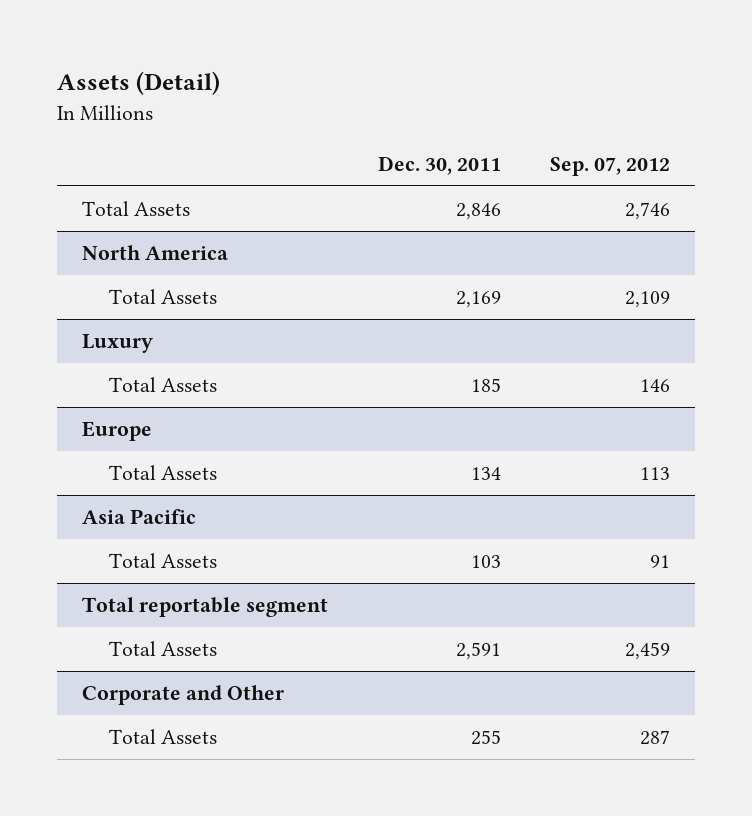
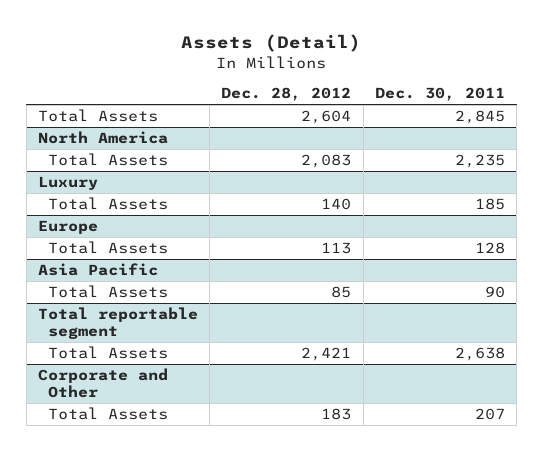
- | Dec. 30, 2011 | Sep. 07, 2012
+ | Dec. 28, 2012 | Dec. 30, 2011
- Total Assets | 2,846 | 2,746
+ Total Assets | 2,604 | 2,845
@ North America
- Total Assets | 2,169 | 2,109
+ Total Assets | 2,083 | 2,235
@ Europe
- Total Assets | 134 | 113
+ Total Assets | 113 | 128
@ Asia Pacific
- Total Assets | 103 | 91
+ Total Assets | 85 | 90
@ Total reportable segment
- Total Assets | 2,591 | 2,459
+ Total Assets | 2,421 | 2,638
@ Corporate and Other
- Total Assets | 255 | 287
+ Total Assets | 183 | 207

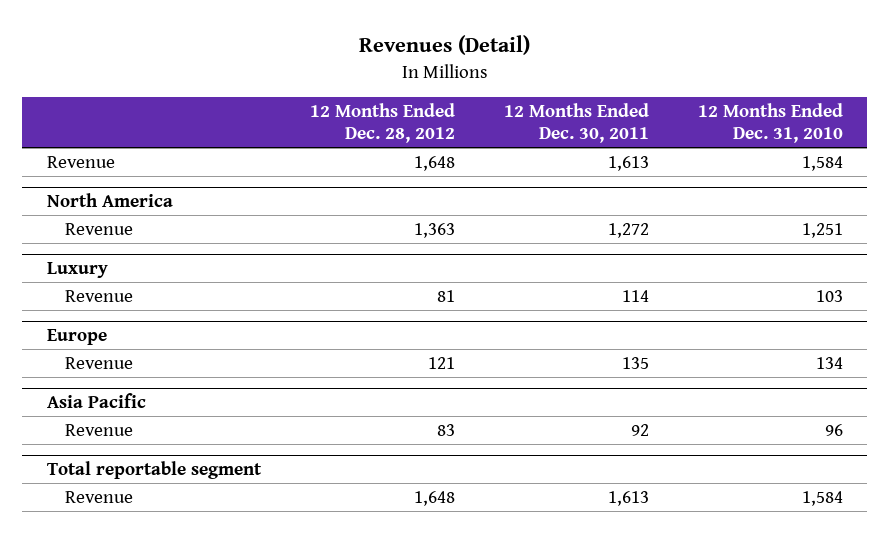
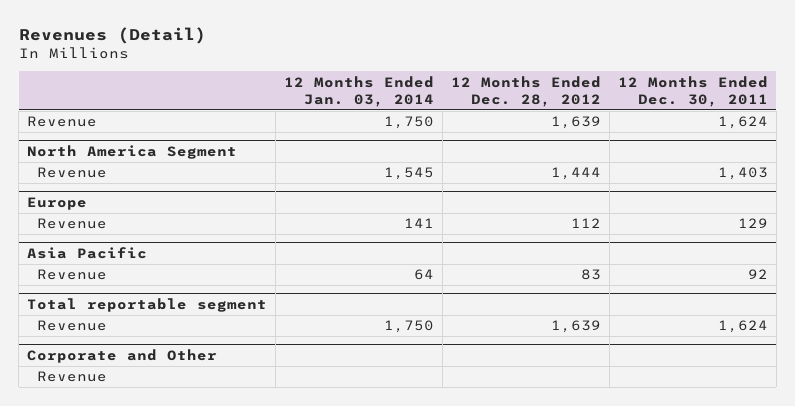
- | 12 Months Ended Dec. 28, 2012 | 12 Months Ended Dec. 30, 2011 | 12 Months Ended Dec. 31, 2010
+ | 12 Months Ended Jan. 03, 2014 | 12 Months Ended Dec. 28, 2012 | 12 Months Ended Dec. 30, 2011
- Revenue | 1,648 | 1,613 | 1,584
- North America
- Revenue | 1,363 | 1,272 | 1,251
- Luxury
- Revenue | 81 | 114 | 103
+ Revenue | 1,750 | 1,639 | 1,624
+ North America Segment
+ Revenue | 1,545 | 1,444 | 1,403
@ Europe
- Revenue | 121 | 135 | 134
+ Revenue | 141 | 112 | 129
@ Total reportable segment
- Revenue | 1,648 | 1,613 | 1,584
+ Revenue | 1,750 | 1,639 | 1,624
+ Corporate and Other
+ Revenue

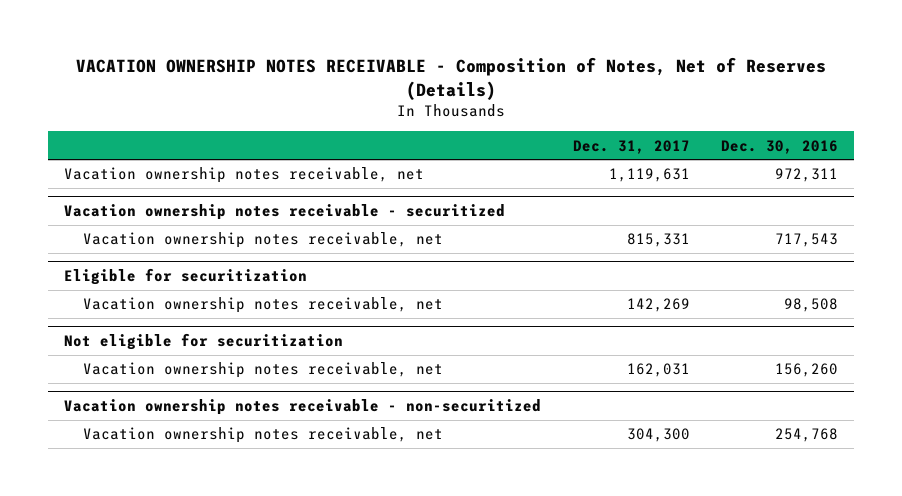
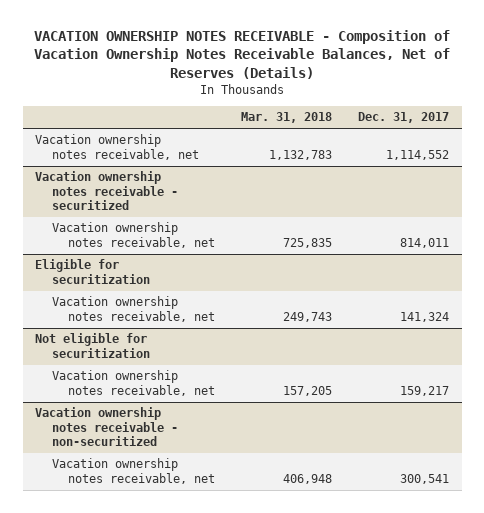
- VACATION OWNERSHIP NOTES RECEIVABLE - Composition of Notes, Net of Reserves (Details)
+ VACATION OWNERSHIP NOTES RECEIVABLE - Composition of Vacation Ownership Notes Receivable Balances, Net of Reserves (Details)
- | Dec. 31, 2017 | Dec. 30, 2016
+ | Mar. 31, 2018 | Dec. 31, 2017
- Vacation ownership notes receivable, net | 1,119,631 | 972,311
+ Vacation ownership notes receivable, net | 1,132,783 | 1,114,552
@ Vacation ownership notes receivable - securitized
- Vacation ownership notes receivable, net | 815,331 | 717,543
+ Vacation ownership notes receivable, net | 725,835 | 814,011
@ Eligible for securitization
- Vacation ownership notes receivable, net | 142,269 | 98,508
+ Vacation ownership notes receivable, net | 249,743 | 141,324
@ Not eligible for securitization
- Vacation ownership notes receivable, net | 162,031 | 156,260
+ Vacation ownership notes receivable, net | 157,205 | 159,217
@ Vacation ownership notes receivable - non-securitized
- Vacation ownership notes receivable, net | 304,300 | 254,768
+ Vacation ownership notes receivable, net | 406,948 | 300,541

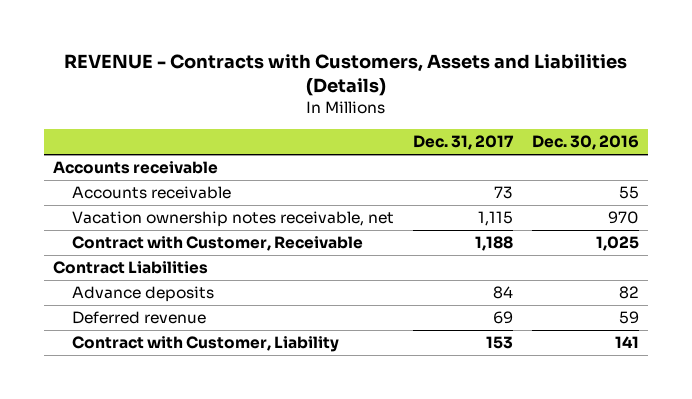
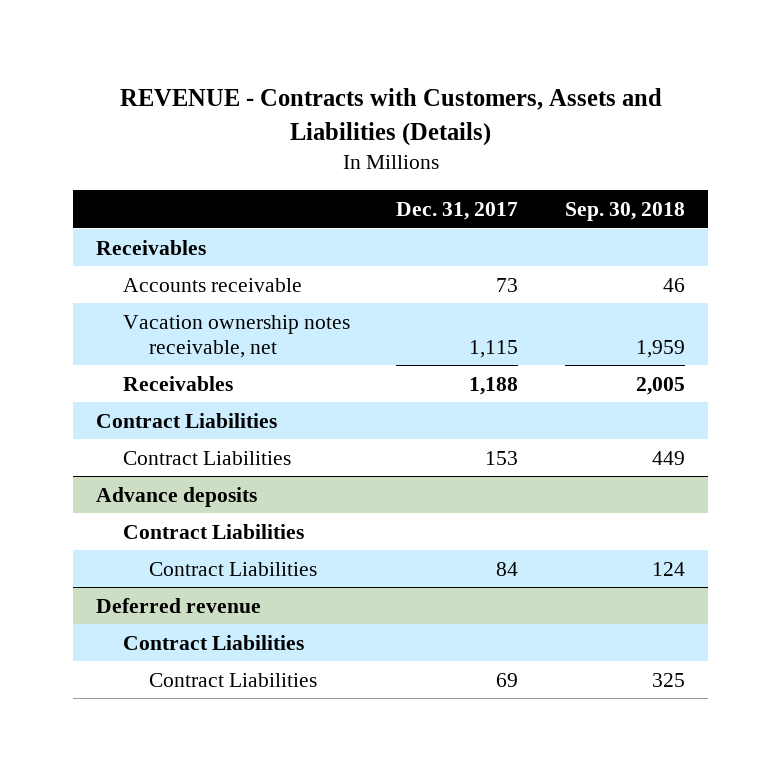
- | Dec. 31, 2017 | Dec. 30, 2016
+ | Dec. 31, 2017 | Sep. 30, 2018
- Accounts receivable
+ Receivables
- Contract with Customer, Receivable | 1,188 | 1,025
+ Receivables | 1,188 | 2,005
- Advance deposits | 84 | 82
- Deferred revenue | 69 | 59
- Contract with Customer, Liability | 153 | 141
+ Contract Liabilities | 153 | 449
+ Advance deposits
+ Contract Liabilities
+ Contract Liabilities | 84 | 124
+ Deferred revenue
+ Contract Liabilities
+ Contract Liabilities | 69 | 325

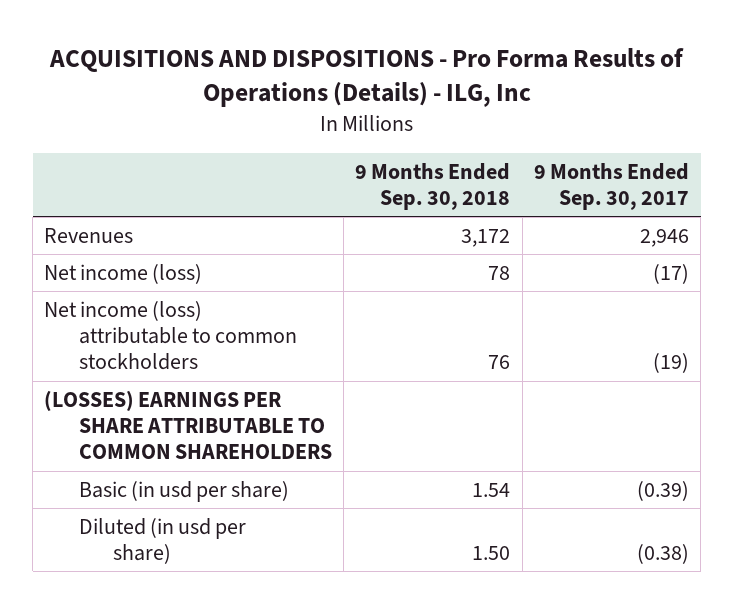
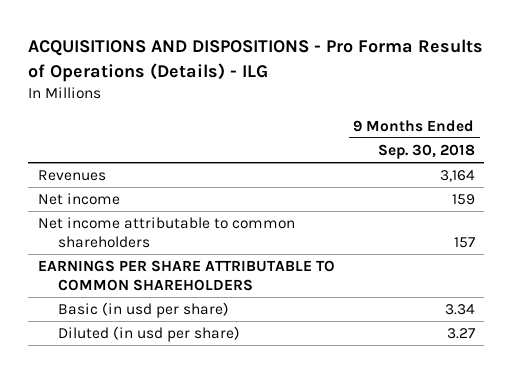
- ACQUISITIONS AND DISPOSITIONS - Pro Forma Results of Operations (Details) - ILG, Inc
+ ACQUISITIONS AND DISPOSITIONS - Pro Forma Results of Operations (Details) - ILG
- | 9 Months Ended Sep. 30, 2018 | 9 Months Ended Sep. 30, 2017
+ | 9 Months Ended Sep. 30, 2018
- Revenues | 3,172 | 2,946
- Net income (loss) | 78 | (17)
- Net income (loss) attributable to common stockholders | 76 | (19)
- (LOSSES) EARNINGS PER SHARE ATTRIBUTABLE TO COMMON SHAREHOLDERS
- Basic (in usd per share) | 1.54 | (0.39)
- Diluted (in usd per share) | 1.50 | (0.38)
+ Revenues | 3,164
+ Net income | 159
+ Net income attributable to common shareholders | 157
+ EARNINGS PER SHARE ATTRIBUTABLE TO COMMON SHAREHOLDERS
+ Basic (in usd per share) | 3.34
+ Diluted (in usd per share) | 3.27

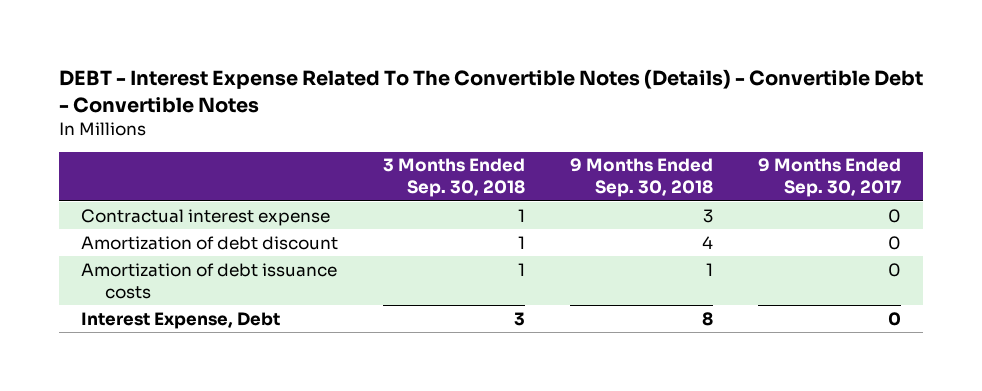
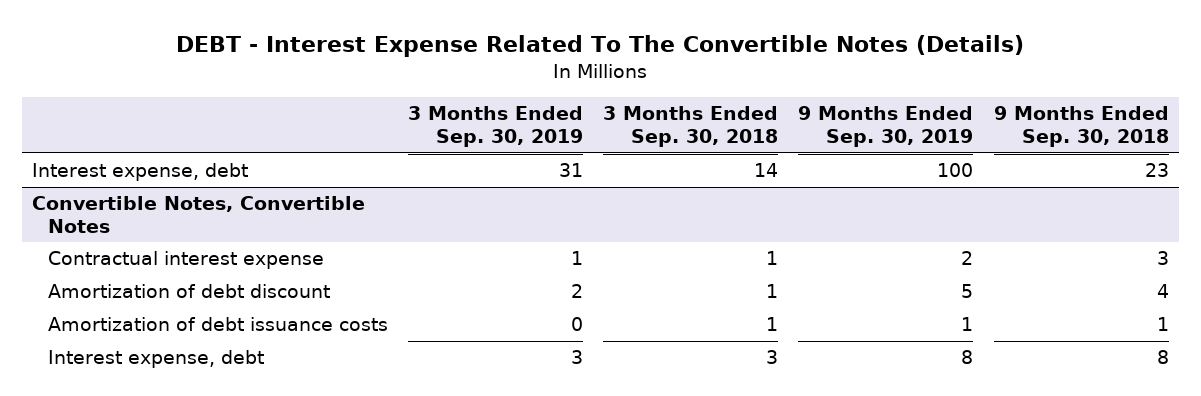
- DEBT - Interest Expense Related To The Convertible Notes (Details) - Convertible Debt - Convertible Notes
+ DEBT - Interest Expense Related To The Convertible Notes (Details)
- | 3 Months Ended Sep. 30, 2018 | 9 Months Ended Sep. 30, 2018 | 9 Months Ended Sep. 30, 2017
+ | 3 Months Ended Sep. 30, 2019 | 3 Months Ended Sep. 30, 2018 | 9 Months Ended Sep. 30, 2019 | 9 Months Ended Sep. 30, 2018
+ Interest expense, debt | 31 | 14 | 100 | 23
+ Convertible Notes, Convertible Notes
- Interest Expense, Debt | 3 | 8 | 0
+ Interest expense, debt | 3 | 3 | 8 | 8

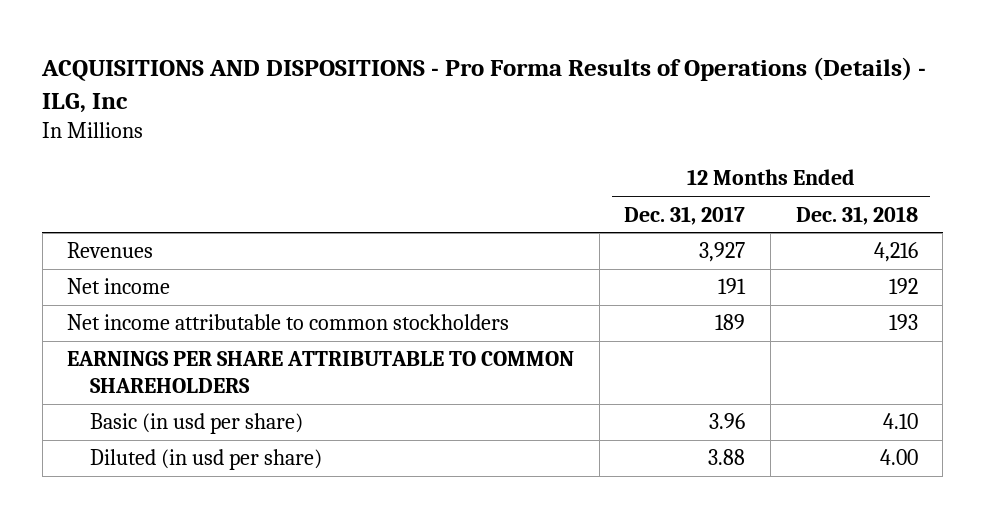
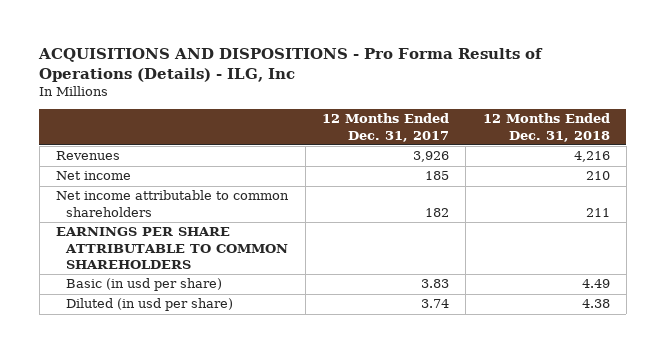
- Revenues | 3,927 | 4,216
- Net income | 191 | 192
- Net income attributable to common stockholders | 189 | 193
+ Revenues | 3,926 | 4,216
+ Net income | 185 | 210
+ Net income attributable to common shareholders | 182 | 211
- Basic (in usd per share) | 3.96 | 4.10
- Diluted (in usd per share) | 3.88 | 4.00
+ Basic (in usd per share) | 3.83 | 4.49
+ Diluted (in usd per share) | 3.74 | 4.38

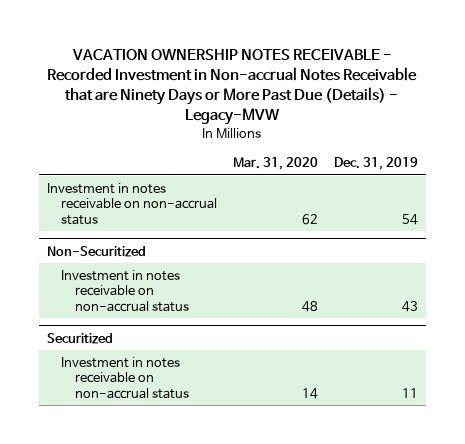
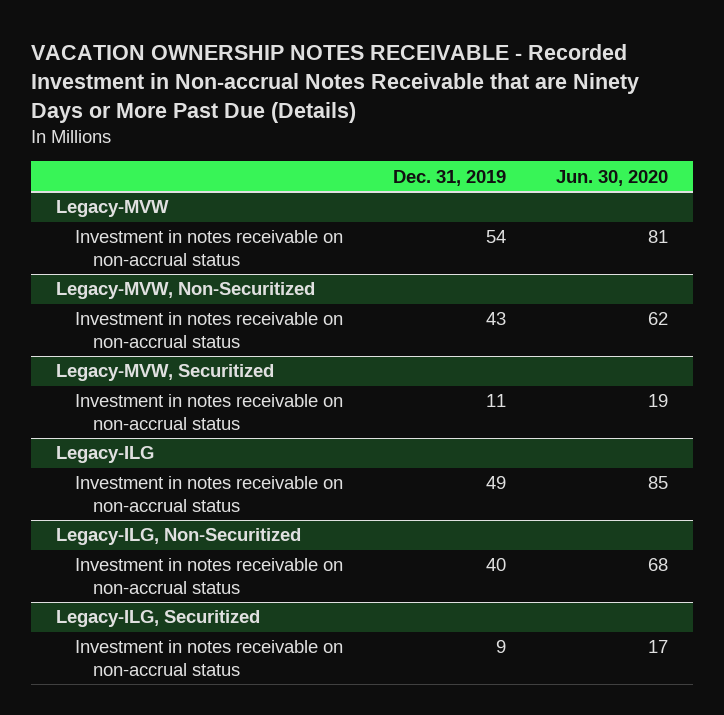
- VACATION OWNERSHIP NOTES RECEIVABLE - Recorded Investment in Non-accrual Notes Receivable that are Ninety Days or More Past Due (Details) - Legacy-MVW
+ VACATION OWNERSHIP NOTES RECEIVABLE - Recorded Investment in Non-accrual Notes Receivable that are Ninety Days or More Past Due (Details)
- | Mar. 31, 2020 | Dec. 31, 2019
+ | Dec. 31, 2019 | Jun. 30, 2020
+ Legacy-MVW
- Non-Securitized
+ Legacy-MVW, Non-Securitized
- Securitized
+ Legacy-MVW, Securitized
+ Legacy-ILG
+ Investment in notes receivable on non-accrual status | 49 | 85
+ Legacy-ILG, Non-Securitized
+ Investment in notes receivable on non-accrual status | 40 | 68
+ Legacy-ILG, Securitized
+ Investment in notes receivable on non-accrual status | 9 | 17

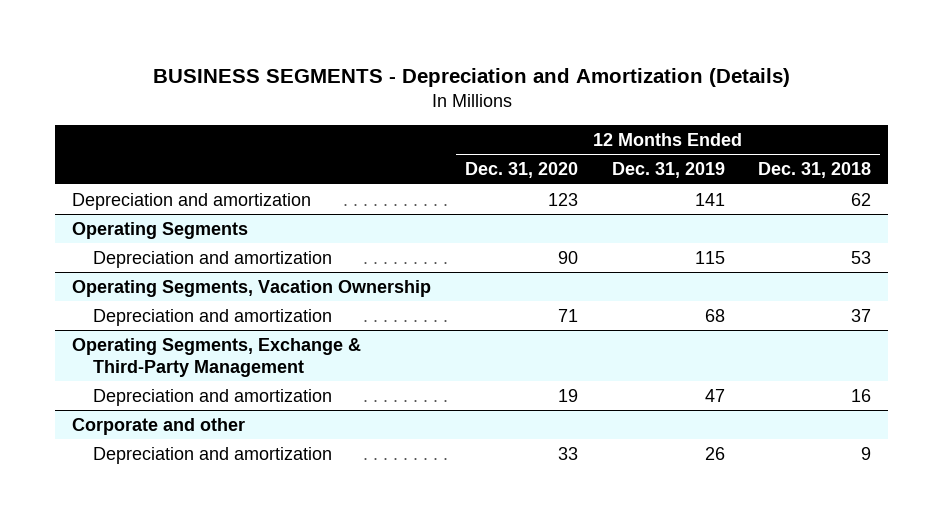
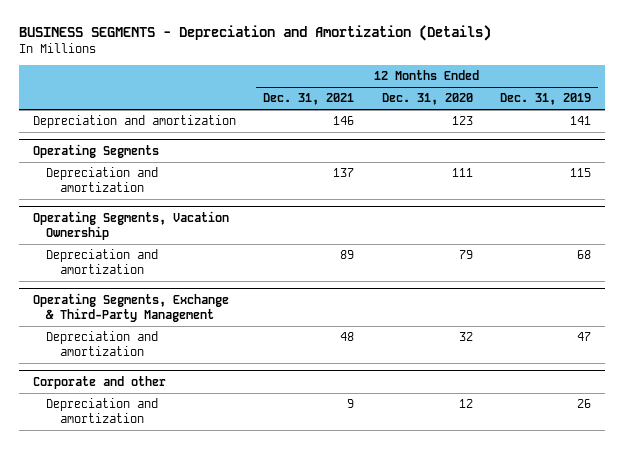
- | 12 Months Ended Dec. 31, 2020 | 12 Months Ended Dec. 31, 2019 | 12 Months Ended Dec. 31, 2018
+ | 12 Months Ended Dec. 31, 2021 | 12 Months Ended Dec. 31, 2020 | 12 Months Ended Dec. 31, 2019
@ Operating Segments
- Depreciation and amortization | 90 | 115 | 53
+ Depreciation and amortization | 137 | 111 | 115
@ Operating Segments, Vacation Ownership
- Depreciation and amortization | 71 | 68 | 37
+ Depreciation and amortization | 89 | 79 | 68
@ Operating Segments, Exchange & Third-Party Management
- Depreciation and amortization | 19 | 47 | 16
+ Depreciation and amortization | 48 | 32 | 47
@ Corporate and other
- Depreciation and amortization | 33 | 26 | 9
+ Depreciation and amortization | 9 | 12 | 26

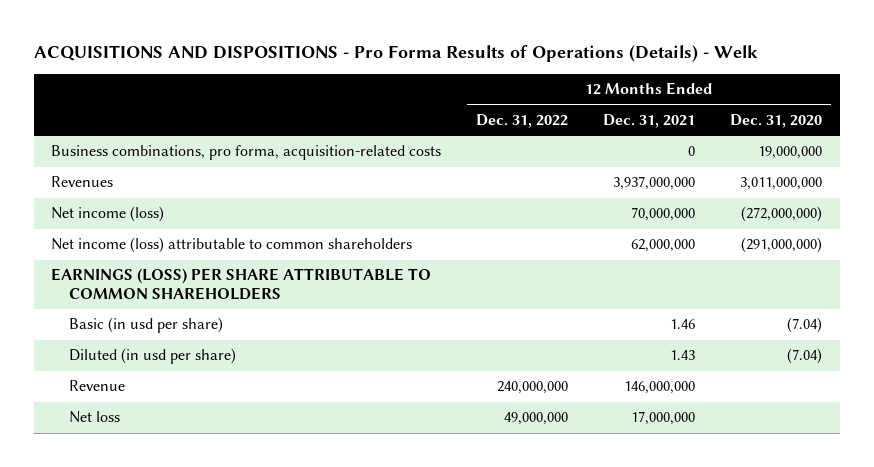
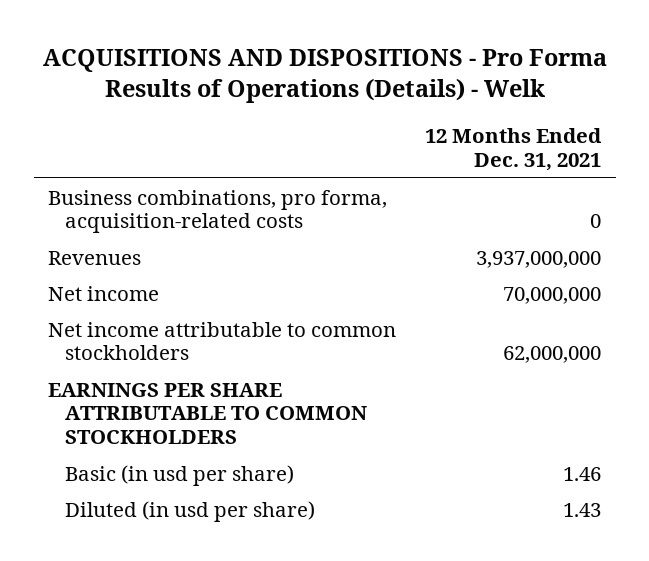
- | 12 Months Ended Dec. 31, 2022 | 12 Months Ended Dec. 31, 2021 | 12 Months Ended Dec. 31, 2020
+ | 12 Months Ended Dec. 31, 2021
- Net income (loss) | | 70,000,000 | (272,000,000)
- Net income (loss) attributable to common shareholders | | 62,000,000 | (291,000,000)
- EARNINGS (LOSS) PER SHARE ATTRIBUTABLE TO COMMON SHAREHOLDERS
+ Net income | 70,000,000
+ Net income attributable to common stockholders | 62,000,000
+ EARNINGS PER SHARE ATTRIBUTABLE TO COMMON STOCKHOLDERS
- Revenue | 240,000,000 | 146,000,000 |
- Net loss | 49,000,000 | 17,000,000 |

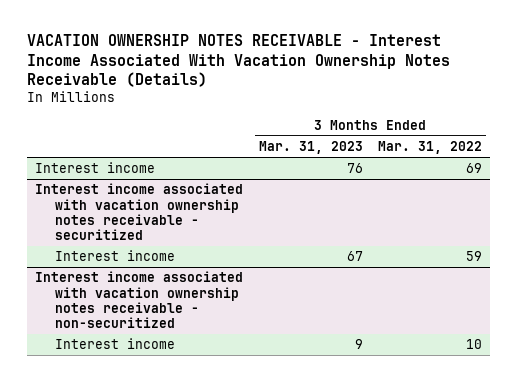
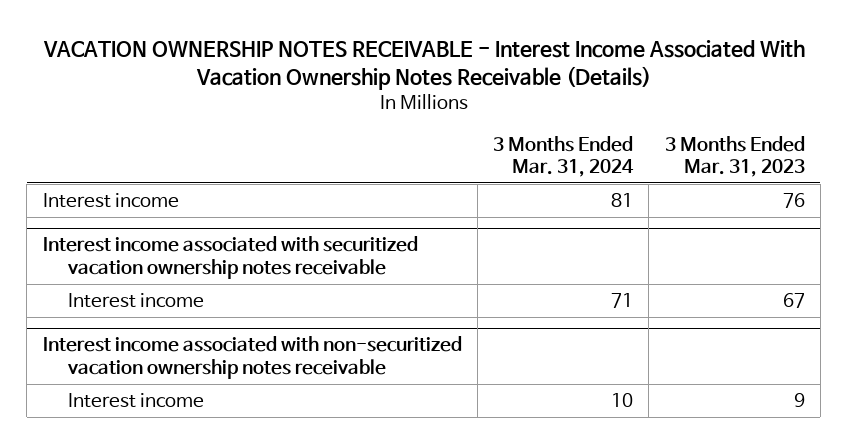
- | 3 Months Ended Mar. 31, 2023 | 3 Months Ended Mar. 31, 2022
+ | 3 Months Ended Mar. 31, 2024 | 3 Months Ended Mar. 31, 2023
- Interest income associated with vacation ownership notes receivable - securitized
+ Interest income associated with securitized vacation ownership notes receivable
- Interest income associated with vacation ownership notes receivable - non-securitized
+ Interest income associated with non-securitized vacation ownership notes receivable

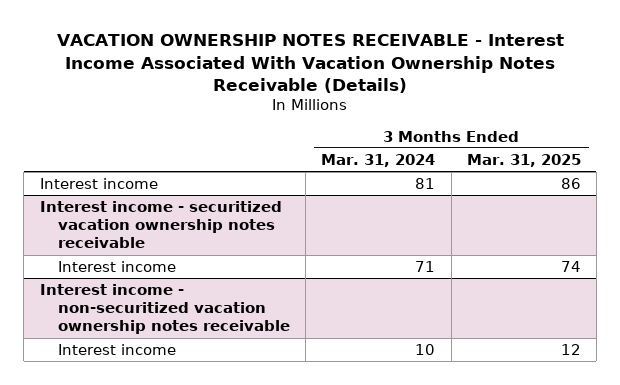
- | 3 Months Ended Mar. 31, 2024 | 3 Months Ended Mar. 31, 2023
+ | 3 Months Ended Mar. 31, 2024 | 3 Months Ended Mar. 31, 2025
- Interest income associated with securitized vacation ownership notes receivable
+ Interest income - securitized vacation ownership notes receivable
- Interest income associated with non-securitized vacation ownership notes receivable
+ Interest income - non-securitized vacation ownership notes receivable

